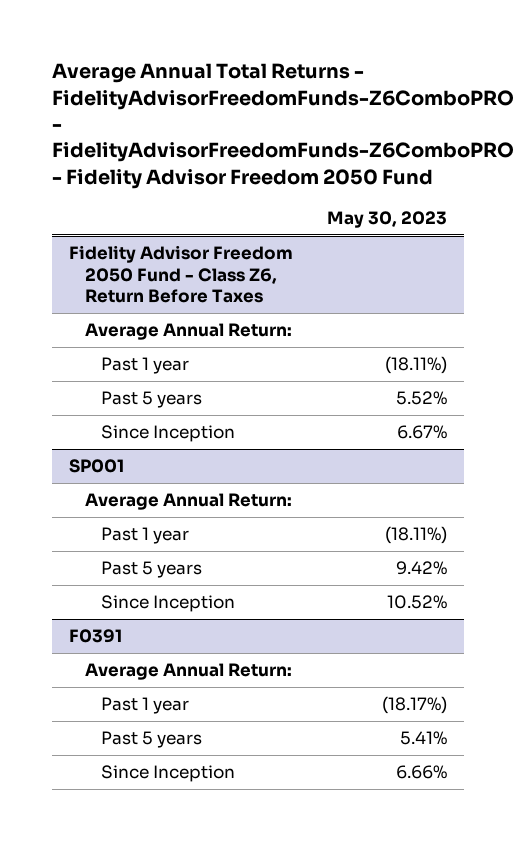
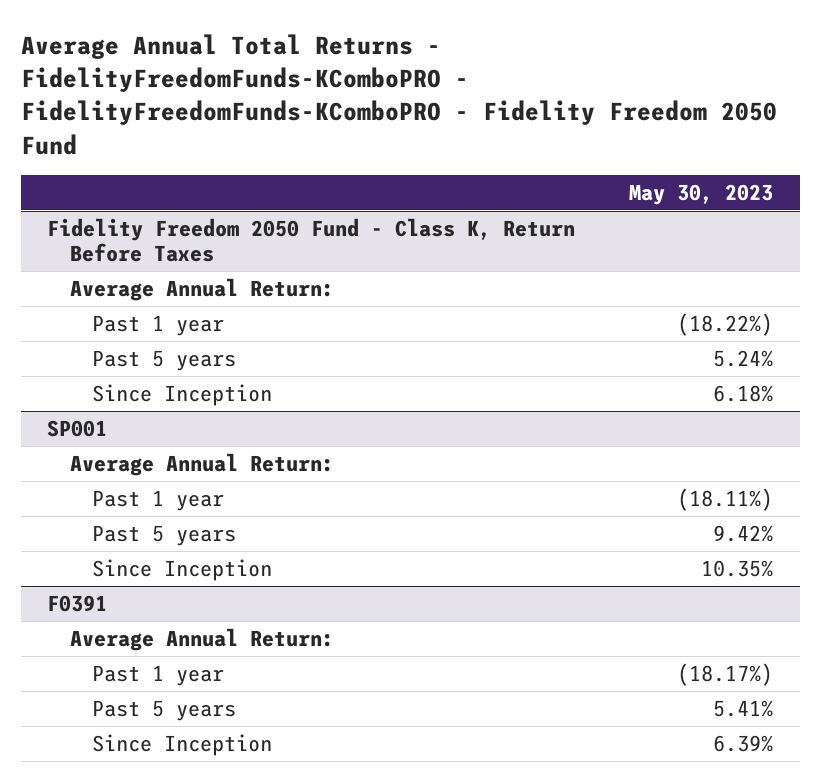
- Average Annual Total Returns - FidelityAdvisorFreedomFunds-Z6ComboPRO - FidelityAdvisorFreedomFunds-Z6ComboPRO - Fidelity Advisor Freedom 2050 Fund
+ Average Annual Total Returns - FidelityFreedomFunds-KComboPRO - FidelityFreedomFunds-KComboPRO - Fidelity Freedom 2050 Fund
- Fidelity Advisor Freedom 2050 Fund - Class Z6, Return Before Taxes
+ Fidelity Freedom 2050 Fund - Class K, Return Before Taxes
- Past 1 year | (18.11%)
- Past 5 years | 5.52%
- Since Inception | 6.67%
+ Past 1 year | (18.22%)
+ Past 5 years | 5.24%
+ Since Inception | 6.18%
@ SP001
- Since Inception | 10.52%
+ Since Inception | 10.35%
@ F0391
- Since Inception | 6.66%
+ Since Inception | 6.39%

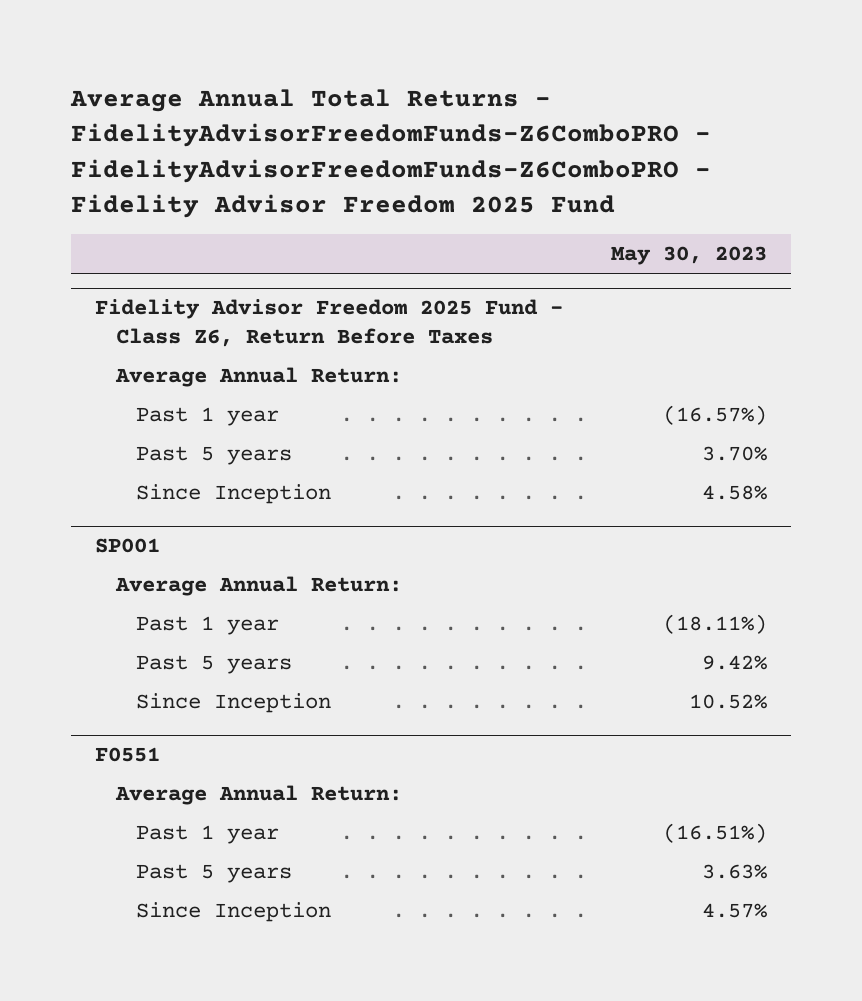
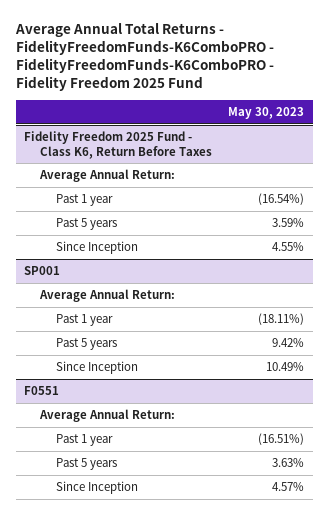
- Average Annual Total Returns - FidelityAdvisorFreedomFunds-Z6ComboPRO - FidelityAdvisorFreedomFunds-Z6ComboPRO - Fidelity Advisor Freedom 2025 Fund
+ Average Annual Total Returns - FidelityFreedomFunds-K6ComboPRO - FidelityFreedomFunds-K6ComboPRO - Fidelity Freedom 2025 Fund
- Fidelity Advisor Freedom 2025 Fund - Class Z6, Return Before Taxes
+ Fidelity Freedom 2025 Fund - Class K6, Return Before Taxes
- Past 1 year | (16.57%)
- Past 5 years | 3.70%
- Since Inception | 4.58%
+ Past 1 year | (16.54%)
+ Past 5 years | 3.59%
+ Since Inception | 4.55%
@ SP001
- Since Inception | 10.52%
+ Since Inception | 10.49%

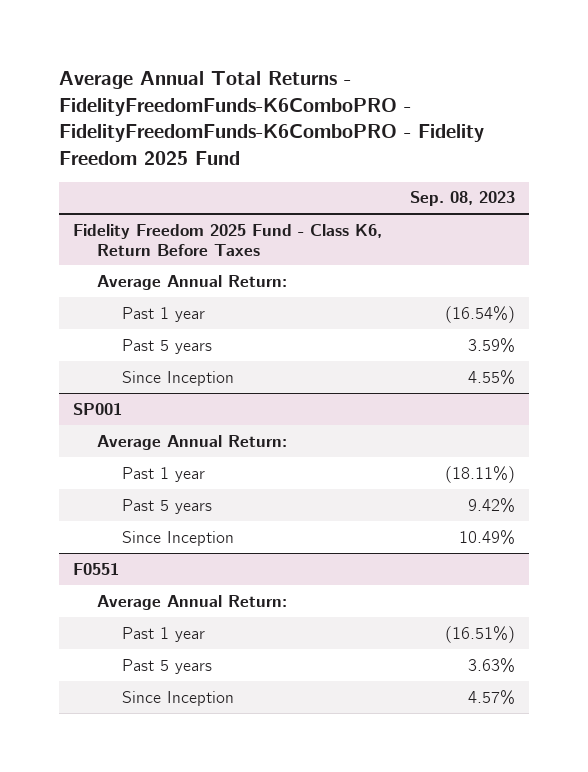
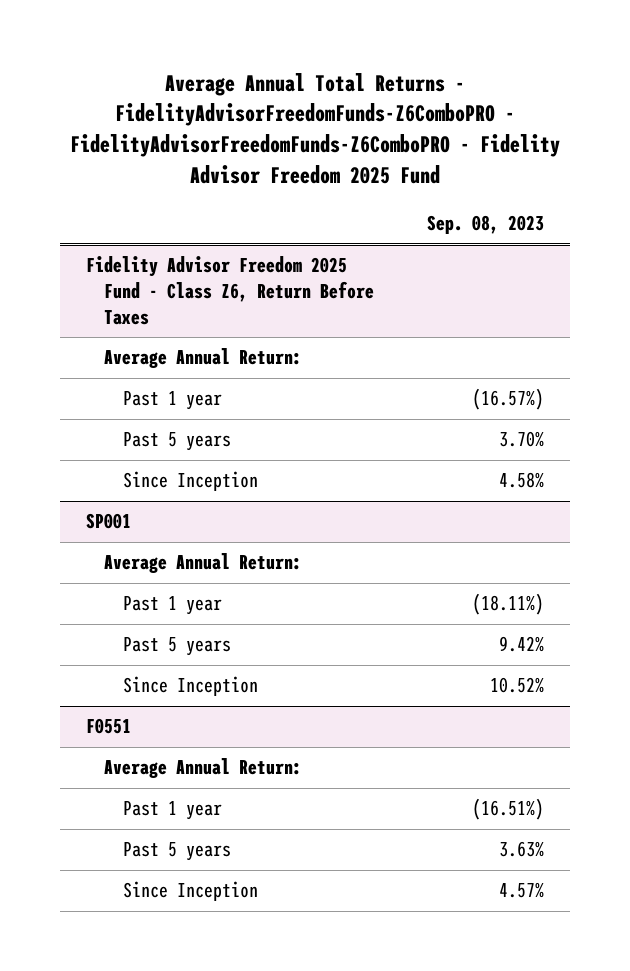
- Average Annual Total Returns - FidelityFreedomFunds-K6ComboPRO - FidelityFreedomFunds-K6ComboPRO - Fidelity Freedom 2025 Fund
+ Average Annual Total Returns - FidelityAdvisorFreedomFunds-Z6ComboPRO - FidelityAdvisorFreedomFunds-Z6ComboPRO - Fidelity Advisor Freedom 2025 Fund
- Fidelity Freedom 2025 Fund - Class K6, Return Before Taxes
+ Fidelity Advisor Freedom 2025 Fund - Class Z6, Return Before Taxes
- Past 1 year | (16.54%)
- Past 5 years | 3.59%
- Since Inception | 4.55%
+ Past 1 year | (16.57%)
+ Past 5 years | 3.70%
+ Since Inception | 4.58%
@ SP001
- Since Inception | 10.49%
+ Since Inception | 10.52%

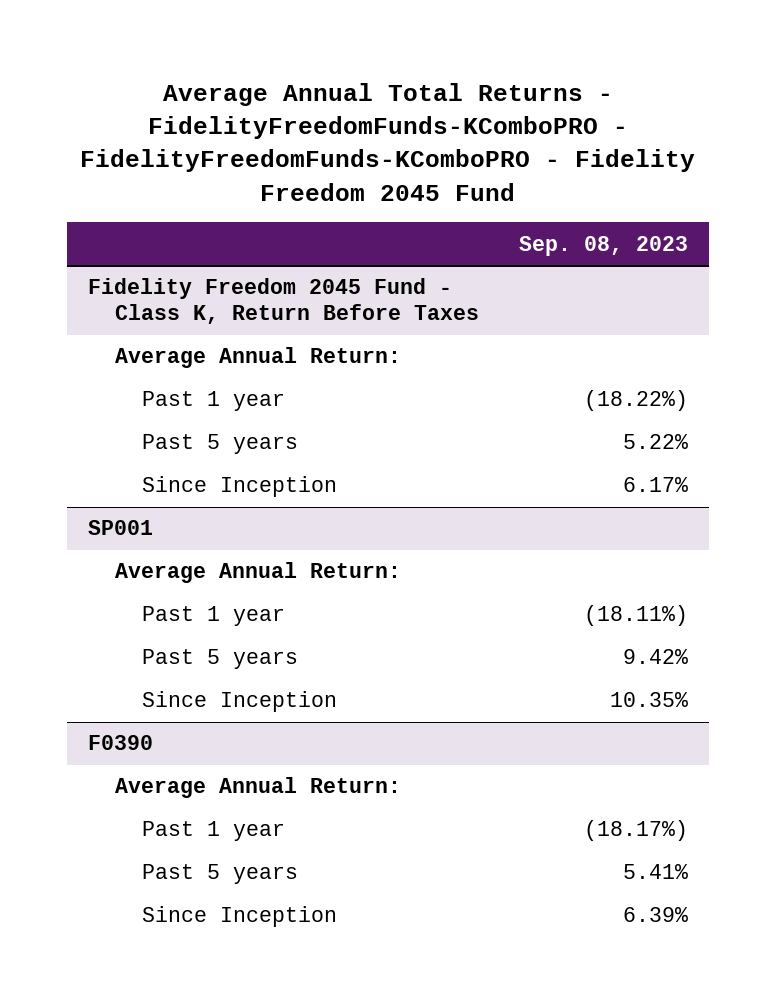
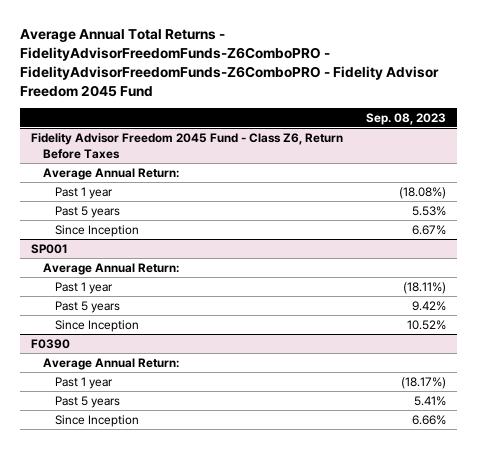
- Average Annual Total Returns - FidelityFreedomFunds-KComboPRO - FidelityFreedomFunds-KComboPRO - Fidelity Freedom 2045 Fund
+ Average Annual Total Returns - FidelityAdvisorFreedomFunds-Z6ComboPRO - FidelityAdvisorFreedomFunds-Z6ComboPRO - Fidelity Advisor Freedom 2045 Fund
- Fidelity Freedom 2045 Fund - Class K, Return Before Taxes
+ Fidelity Advisor Freedom 2045 Fund - Class Z6, Return Before Taxes
- Past 1 year | (18.22%)
- Past 5 years | 5.22%
- Since Inception | 6.17%
+ Past 1 year | (18.08%)
+ Past 5 years | 5.53%
+ Since Inception | 6.67%
@ SP001
- Since Inception | 10.35%
+ Since Inception | 10.52%
@ F0390
- Since Inception | 6.39%
+ Since Inception | 6.66%

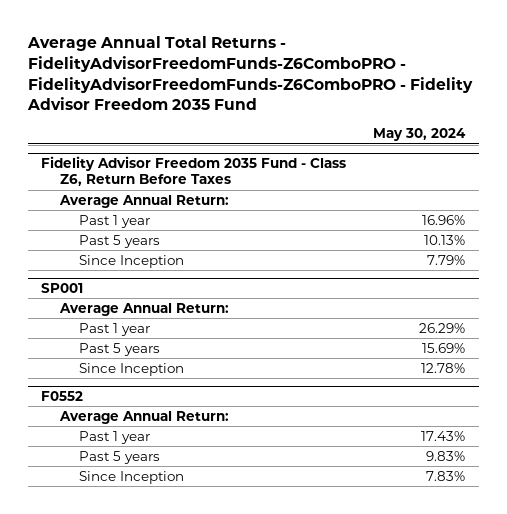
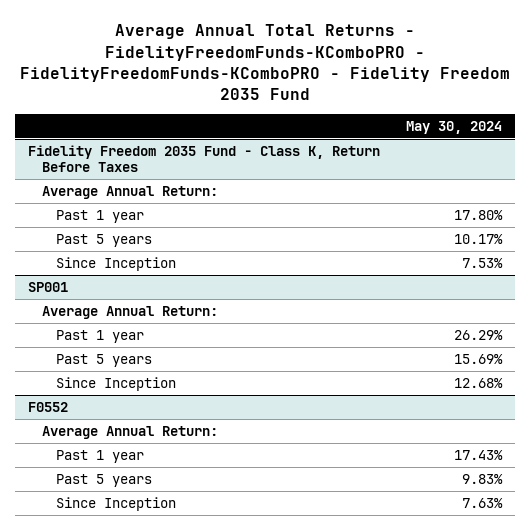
- Average Annual Total Returns - FidelityAdvisorFreedomFunds-Z6ComboPRO - FidelityAdvisorFreedomFunds-Z6ComboPRO - Fidelity Advisor Freedom 2035 Fund
+ Average Annual Total Returns - FidelityFreedomFunds-KComboPRO - FidelityFreedomFunds-KComboPRO - Fidelity Freedom 2035 Fund
- Fidelity Advisor Freedom 2035 Fund - Class Z6, Return Before Taxes
+ Fidelity Freedom 2035 Fund - Class K, Return Before Taxes
- Past 1 year | 16.96%
- Past 5 years | 10.13%
- Since Inception | 7.79%
+ Past 1 year | 17.80%
+ Past 5 years | 10.17%
+ Since Inception | 7.53%
@ SP001
- Since Inception | 12.78%
+ Since Inception | 12.68%
@ F0552
- Since Inception | 7.83%
+ Since Inception | 7.63%

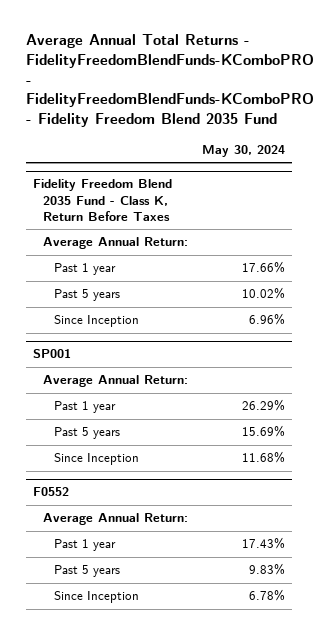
- Average Annual Total Returns - FidelityFreedomFunds-KComboPRO - FidelityFreedomFunds-KComboPRO - Fidelity Freedom 2035 Fund
+ Average Annual Total Returns - FidelityFreedomBlendFunds-KComboPRO - FidelityFreedomBlendFunds-KComboPRO - Fidelity Freedom Blend 2035 Fund
- Fidelity Freedom 2035 Fund - Class K, Return Before Taxes
+ Fidelity Freedom Blend 2035 Fund - Class K, Return Before Taxes
- Past 1 year | 17.80%
- Past 5 years | 10.17%
- Since Inception | 7.53%
+ Past 1 year | 17.66%
+ Past 5 years | 10.02%
+ Since Inception | 6.96%
@ SP001
- Since Inception | 12.68%
+ Since Inception | 11.68%
@ F0552
- Since Inception | 7.63%
+ Since Inception | 6.78%

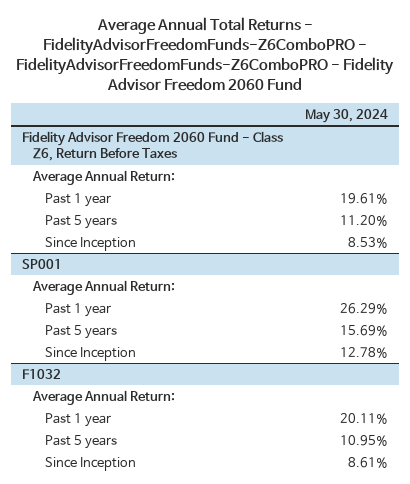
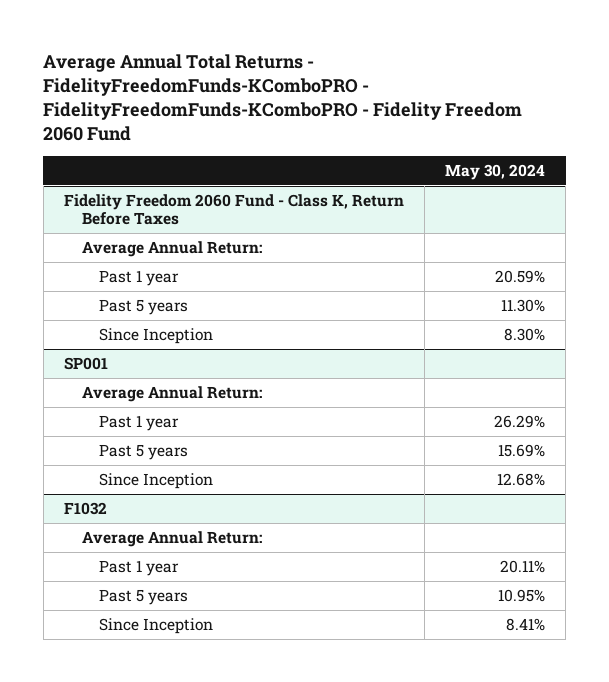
- Average Annual Total Returns - FidelityAdvisorFreedomFunds-Z6ComboPRO - FidelityAdvisorFreedomFunds-Z6ComboPRO - Fidelity Advisor Freedom 2060 Fund
+ Average Annual Total Returns - FidelityFreedomFunds-KComboPRO - FidelityFreedomFunds-KComboPRO - Fidelity Freedom 2060 Fund
- Fidelity Advisor Freedom 2060 Fund - Class Z6, Return Before Taxes
+ Fidelity Freedom 2060 Fund - Class K, Return Before Taxes
- Past 1 year | 19.61%
- Past 5 years | 11.20%
- Since Inception | 8.53%
+ Past 1 year | 20.59%
+ Past 5 years | 11.30%
+ Since Inception | 8.30%
@ SP001
- Since Inception | 12.78%
+ Since Inception | 12.68%
@ F1032
- Since Inception | 8.61%
+ Since Inception | 8.41%

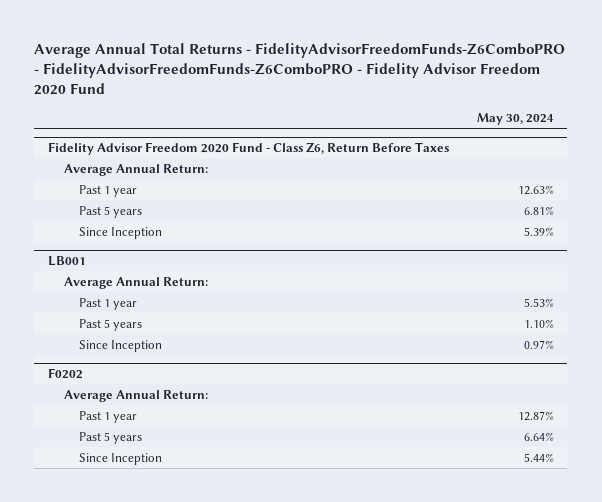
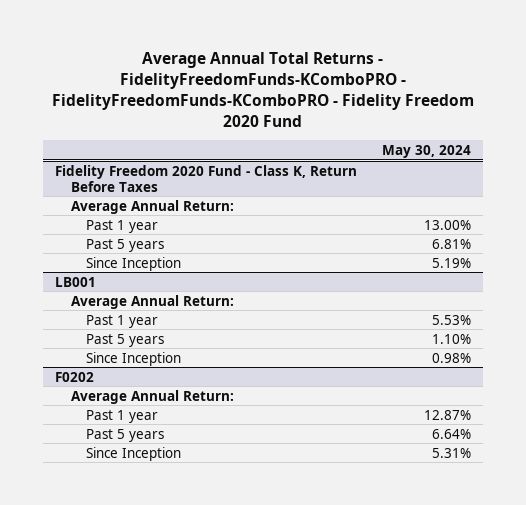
- Average Annual Total Returns - FidelityAdvisorFreedomFunds-Z6ComboPRO - FidelityAdvisorFreedomFunds-Z6ComboPRO - Fidelity Advisor Freedom 2020 Fund
+ Average Annual Total Returns - FidelityFreedomFunds-KComboPRO - FidelityFreedomFunds-KComboPRO - Fidelity Freedom 2020 Fund
- Fidelity Advisor Freedom 2020 Fund - Class Z6, Return Before Taxes
+ Fidelity Freedom 2020 Fund - Class K, Return Before Taxes
- Past 1 year | 12.63%
+ Past 1 year | 13.00%
- Since Inception | 5.39%
+ Since Inception | 5.19%
@ LB001
- Since Inception | 0.97%
+ Since Inception | 0.98%
@ F0202
- Since Inception | 5.44%
+ Since Inception | 5.31%

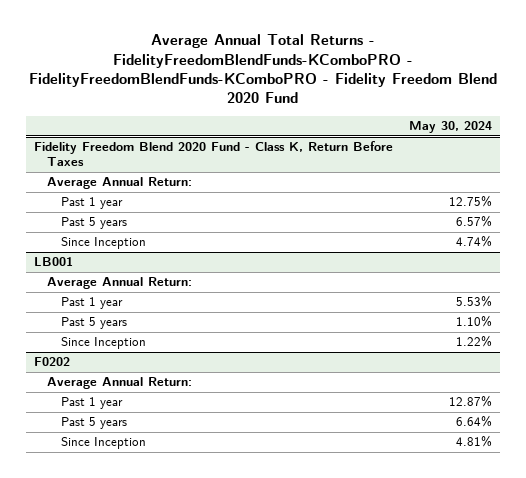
- Average Annual Total Returns - FidelityFreedomFunds-KComboPRO - FidelityFreedomFunds-KComboPRO - Fidelity Freedom 2020 Fund
+ Average Annual Total Returns - FidelityFreedomBlendFunds-KComboPRO - FidelityFreedomBlendFunds-KComboPRO - Fidelity Freedom Blend 2020 Fund
- Fidelity Freedom 2020 Fund - Class K, Return Before Taxes
+ Fidelity Freedom Blend 2020 Fund - Class K, Return Before Taxes
- Past 1 year | 13.00%
- Past 5 years | 6.81%
- Since Inception | 5.19%
+ Past 1 year | 12.75%
+ Past 5 years | 6.57%
+ Since Inception | 4.74%
@ LB001
- Since Inception | 0.98%
+ Since Inception | 1.22%
@ F0202
- Since Inception | 5.31%
+ Since Inception | 4.81%

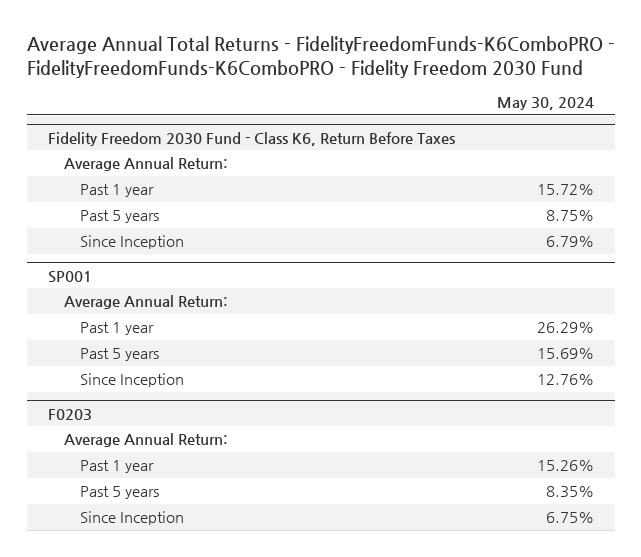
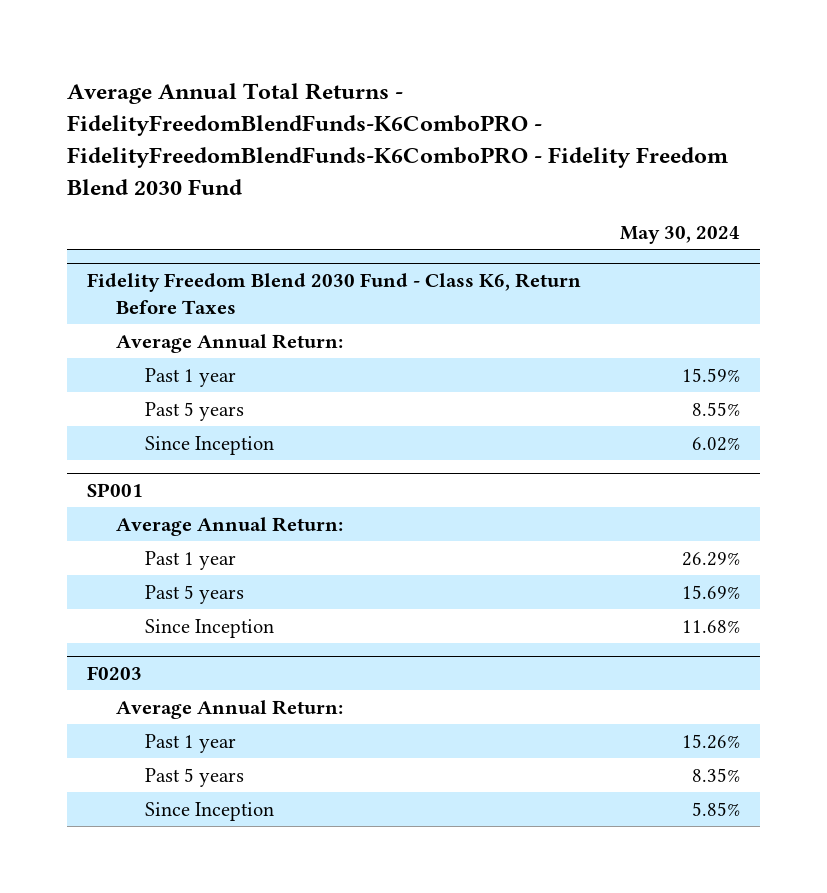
- Average Annual Total Returns - FidelityFreedomFunds-K6ComboPRO - FidelityFreedomFunds-K6ComboPRO - Fidelity Freedom 2030 Fund
+ Average Annual Total Returns - FidelityFreedomBlendFunds-K6ComboPRO - FidelityFreedomBlendFunds-K6ComboPRO - Fidelity Freedom Blend 2030 Fund
- Fidelity Freedom 2030 Fund - Class K6, Return Before Taxes
+ Fidelity Freedom Blend 2030 Fund - Class K6, Return Before Taxes
- Past 1 year | 15.72%
- Past 5 years | 8.75%
- Since Inception | 6.79%
+ Past 1 year | 15.59%
+ Past 5 years | 8.55%
+ Since Inception | 6.02%
@ SP001
- Since Inception | 12.76%
+ Since Inception | 11.68%
@ F0203
- Since Inception | 6.75%
+ Since Inception | 5.85%

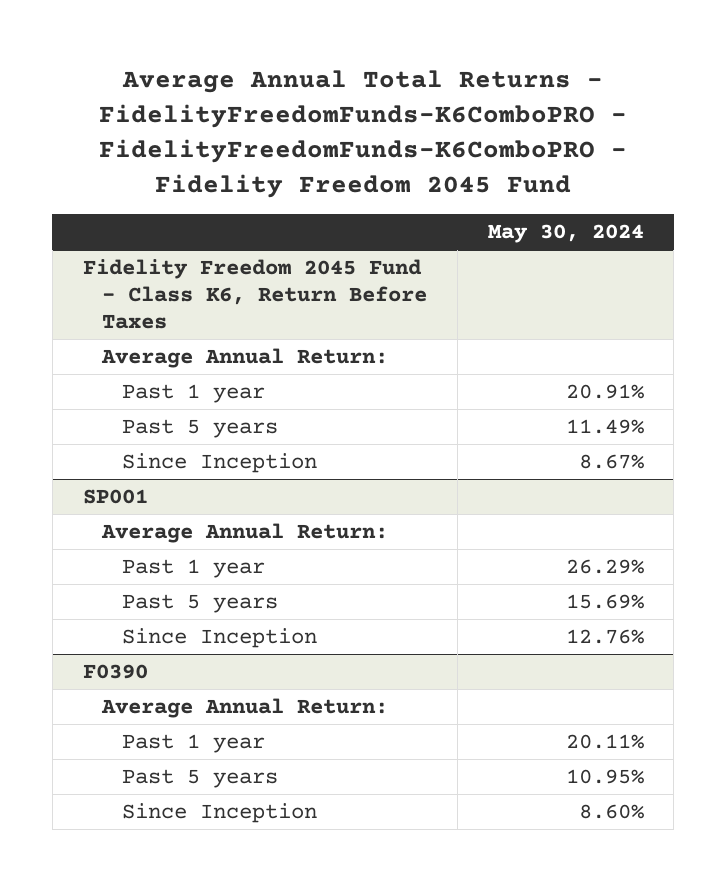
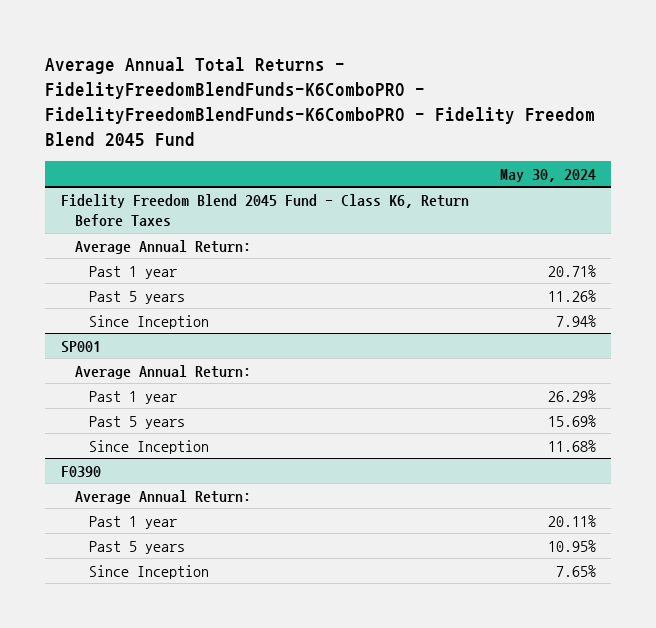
- Average Annual Total Returns - FidelityFreedomFunds-K6ComboPRO - FidelityFreedomFunds-K6ComboPRO - Fidelity Freedom 2045 Fund
+ Average Annual Total Returns - FidelityFreedomBlendFunds-K6ComboPRO - FidelityFreedomBlendFunds-K6ComboPRO - Fidelity Freedom Blend 2045 Fund
- Fidelity Freedom 2045 Fund - Class K6, Return Before Taxes
+ Fidelity Freedom Blend 2045 Fund - Class K6, Return Before Taxes
- Past 1 year | 20.91%
- Past 5 years | 11.49%
- Since Inception | 8.67%
+ Past 1 year | 20.71%
+ Past 5 years | 11.26%
+ Since Inception | 7.94%
@ SP001
- Since Inception | 12.76%
+ Since Inception | 11.68%
@ F0390
- Since Inception | 8.60%
+ Since Inception | 7.65%

